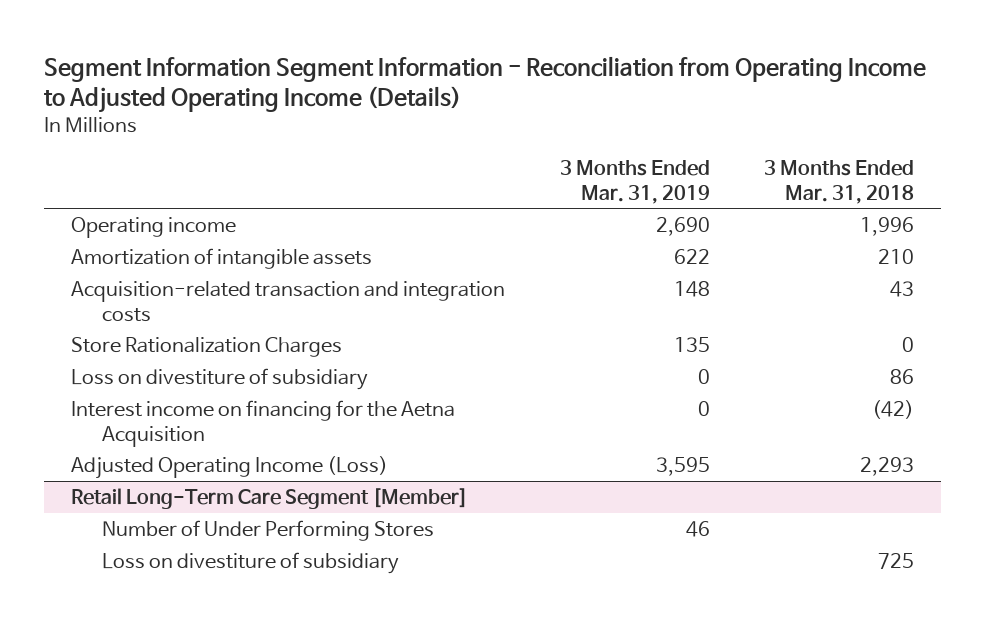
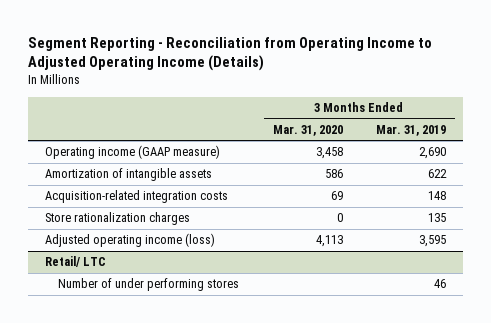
- Segment Information Segment Information - Reconciliation from Operating Income to Adjusted Operating Income (Details)
+ Segment Reporting - Reconciliation from Operating Income to Adjusted Operating Income (Details)
- | 3 Months Ended Mar. 31, 2019 | 3 Months Ended Mar. 31, 2018
+ | 3 Months Ended Mar. 31, 2020 | 3 Months Ended Mar. 31, 2019
- Operating income | 2,690 | 1,996
+ Operating income (GAAP measure) | 3,458 | 2,690
- Acquisition-related transaction and integration costs | 148 | 43
- Store Rationalization Charges | 135 | 0
- Loss on divestiture of subsidiary | 0 | 86
- Interest income on financing for the Aetna Acquisition | 0 | (42)
- Adjusted Operating Income (Loss) | 3,595 | 2,293
- Retail Long-Term Care Segment [Member]
- Number of Under Performing Stores | 46 |
- Loss on divestiture of subsidiary | | 725
+ Acquisition-related integration costs | 69 | 148
+ Store rationalization charges | 0 | 135
+ Adjusted operating income (loss) | 4,113 | 3,595
+ Retail/ LTC
+ Number of under performing stores | | 46

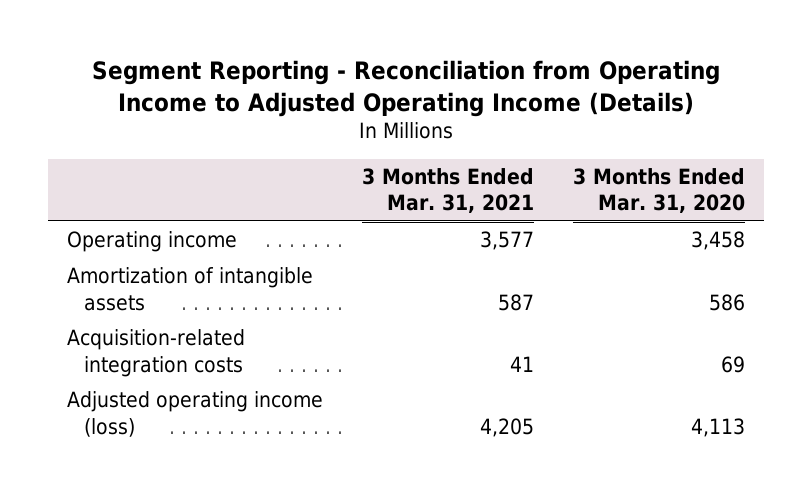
- | 3 Months Ended Mar. 31, 2020 | 3 Months Ended Mar. 31, 2019
+ | 3 Months Ended Mar. 31, 2021 | 3 Months Ended Mar. 31, 2020
- Operating income (GAAP measure) | 3,458 | 2,690
+ Operating income | 3,577 | 3,458
- Store rationalization charges | 0 | 135
- Retail/ LTC
- Number of under performing stores | | 46

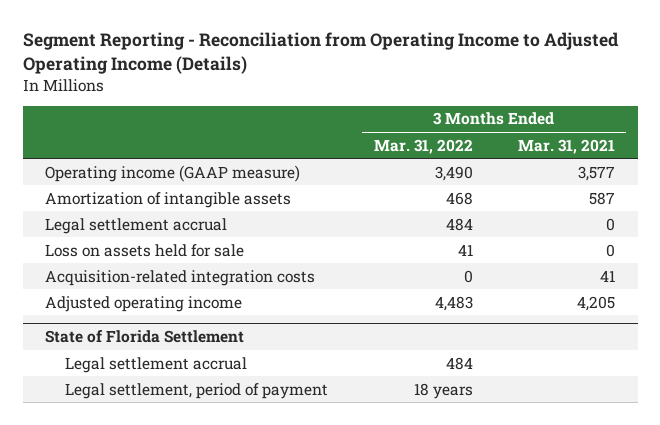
- | 3 Months Ended Mar. 31, 2021 | 3 Months Ended Mar. 31, 2020
+ | 3 Months Ended Mar. 31, 2022 | 3 Months Ended Mar. 31, 2021
- Operating income | 3,577 | 3,458
+ Operating income (GAAP measure) | 3,490 | 3,577
+ Legal settlement accrual | 484 | 0
+ Loss on assets held for sale | 41 | 0
- Adjusted operating income (loss) | 4,205 | 4,113
+ Adjusted operating income | 4,483 | 4,205
+ State of Florida Settlement
+ Legal settlement accrual | 484 |
+ Legal settlement, period of payment | 18 years |

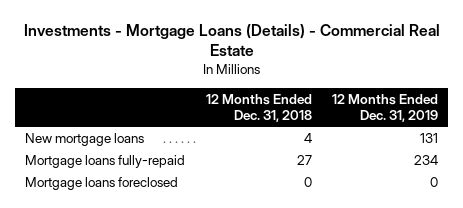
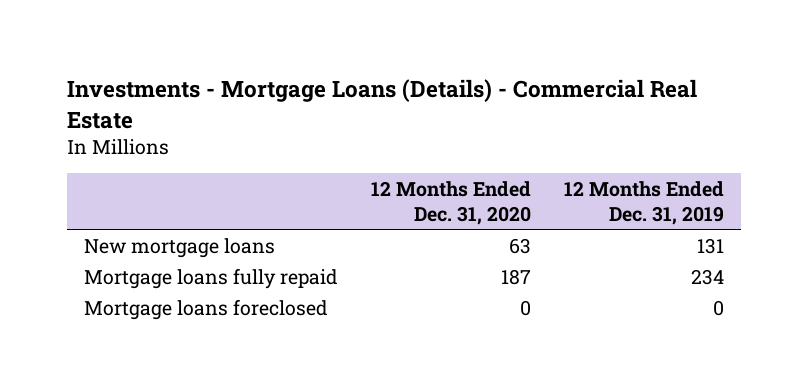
- | 12 Months Ended Dec. 31, 2018 | 12 Months Ended Dec. 31, 2019
+ | 12 Months Ended Dec. 31, 2020 | 12 Months Ended Dec. 31, 2019
- Mortgage loans fully-repaid | 27 | 234
+ Mortgage loans fully repaid | 187 | 234

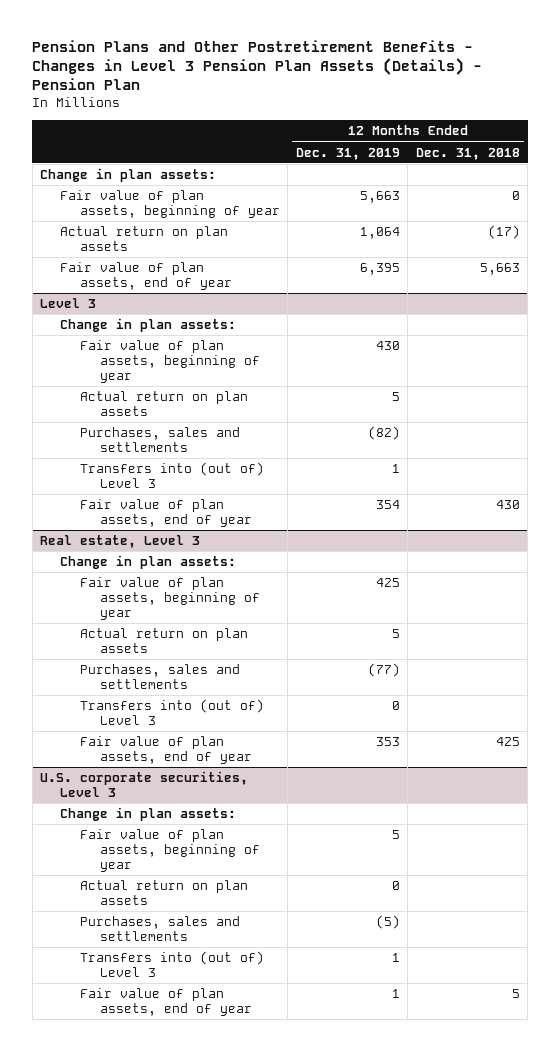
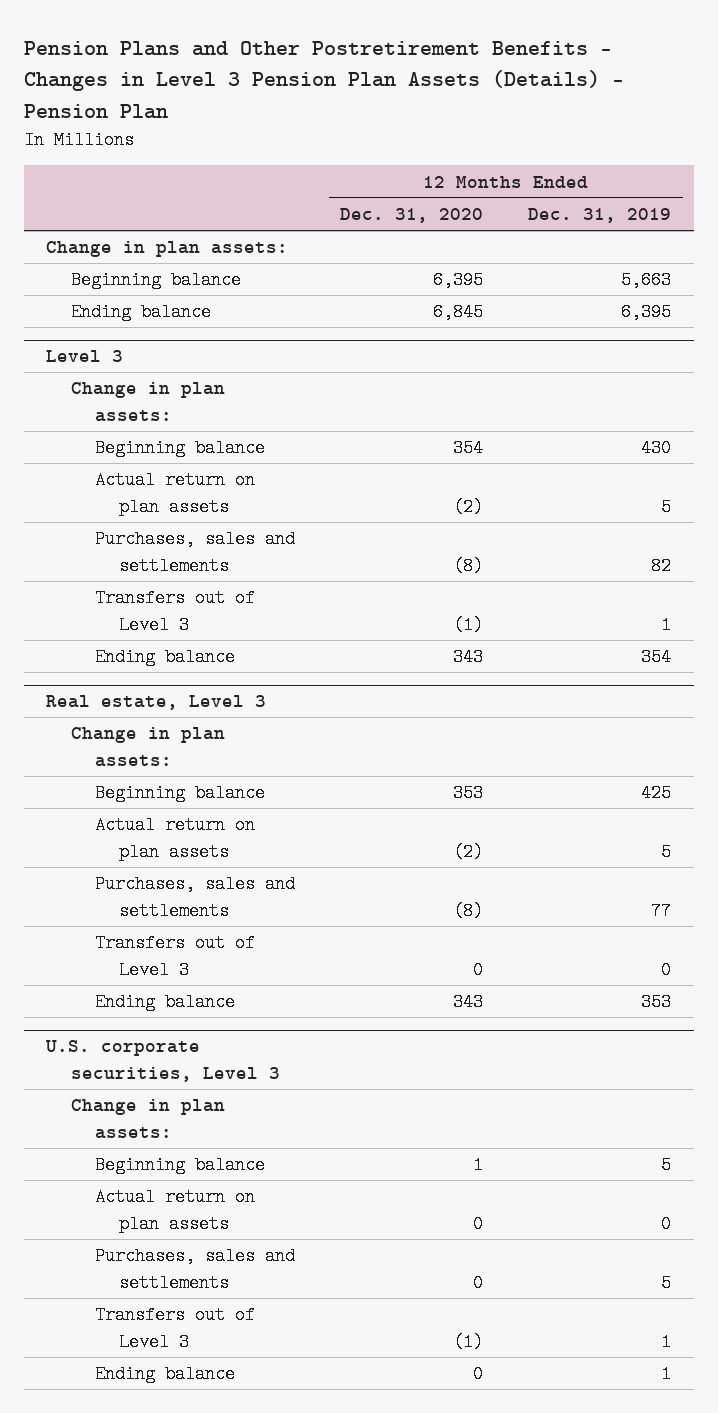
- | 12 Months Ended Dec. 31, 2019 | 12 Months Ended Dec. 31, 2018
+ | 12 Months Ended Dec. 31, 2020 | 12 Months Ended Dec. 31, 2019
- Fair value of plan assets, beginning of year | 5,663 | 0
- Actual return on plan assets | 1,064 | (17)
- Fair value of plan assets, end of year | 6,395 | 5,663
+ Beginning balance | 6,395 | 5,663
+ Ending balance | 6,845 | 6,395
@ Level 3
- Fair value of plan assets, beginning of year | 430 |
+ Beginning balance | 354 | 430
- Purchases, sales and settlements | (82) |
- Transfers into (out of) Level 3 | 1 |
- Fair value of plan assets, end of year | 354 | 430
+ Purchases, sales and settlements | (8) | 82
+ Transfers out of Level 3 | (1) | 1
+ Ending balance | 343 | 354
@ Real estate, Level 3
- Fair value of plan assets, beginning of year | 425 |
+ Beginning balance | 353 | 425
- Purchases, sales and settlements | (77) |
- Transfers into (out of) Level 3 | 0 |
- Fair value of plan assets, end of year | 353 | 425
+ Purchases, sales and settlements | (8) | 77
+ Transfers out of Level 3 | 0 | 0
+ Ending balance | 343 | 353
@ U.S. corporate securities, Level 3
- Fair value of plan assets, beginning of year | 5 |
+ Beginning balance | 1 | 5
- Purchases, sales and settlements | (5) |
- Transfers into (out of) Level 3 | 1 |
- Fair value of plan assets, end of year | 1 | 5
+ Purchases, sales and settlements | 0 | 5
+ Transfers out of Level 3 | (1) | 1
+ Ending balance | 0 | 1

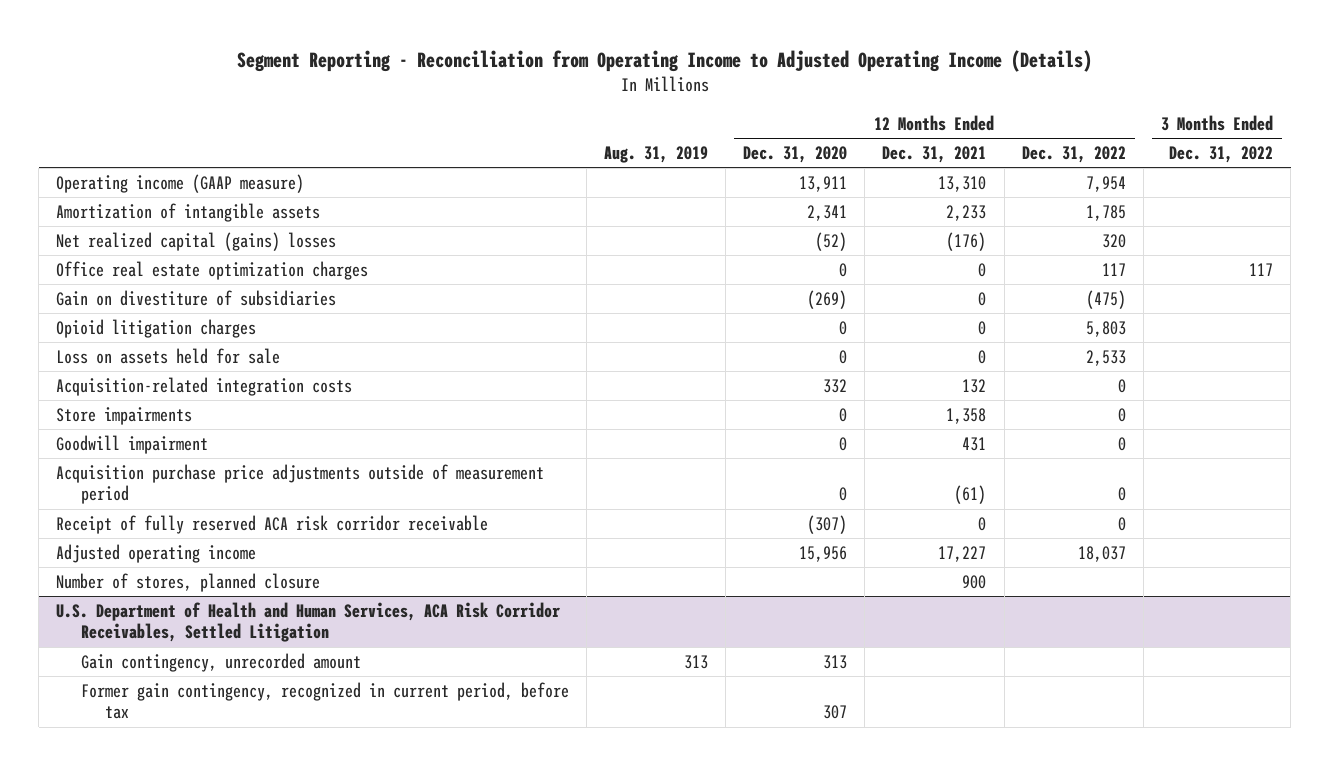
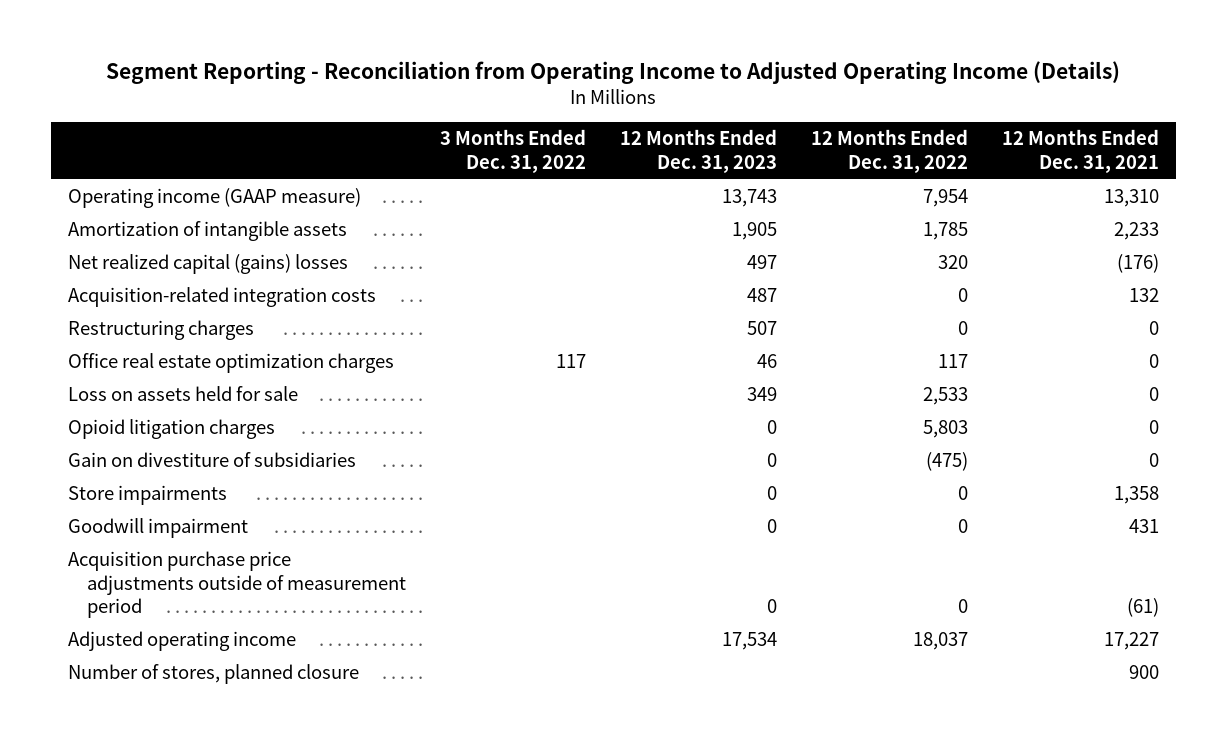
- | Aug. 31, 2019 | 12 Months Ended Dec. 31, 2020 | 12 Months Ended Dec. 31, 2021 | 12 Months Ended Dec. 31, 2022 | 3 Months Ended Dec. 31, 2022
+ | 3 Months Ended Dec. 31, 2022 | 12 Months Ended Dec. 31, 2023 | 12 Months Ended Dec. 31, 2022 | 12 Months Ended Dec. 31, 2021
moved up: Acquisition-related integration costs | | 487 | 0 | 132
+ Restructuring charges | | 507 | 0 | 0
moved down: Opioid litigation charges | | 0 | 5,803 | 0
moved down: Gain on divestiture of subsidiaries | | 0 | (475) | 0
- Receipt of fully reserved ACA risk corridor receivable | | (307) | 0 | 0 |
- U.S. Department of Health and Human Services, ACA Risk Corridor Receivables, Settled Litigation
- Gain contingency, unrecorded amount | 313 | 313 | | |
- Former gain contingency, recognized in current period, before tax | | 307 | | |

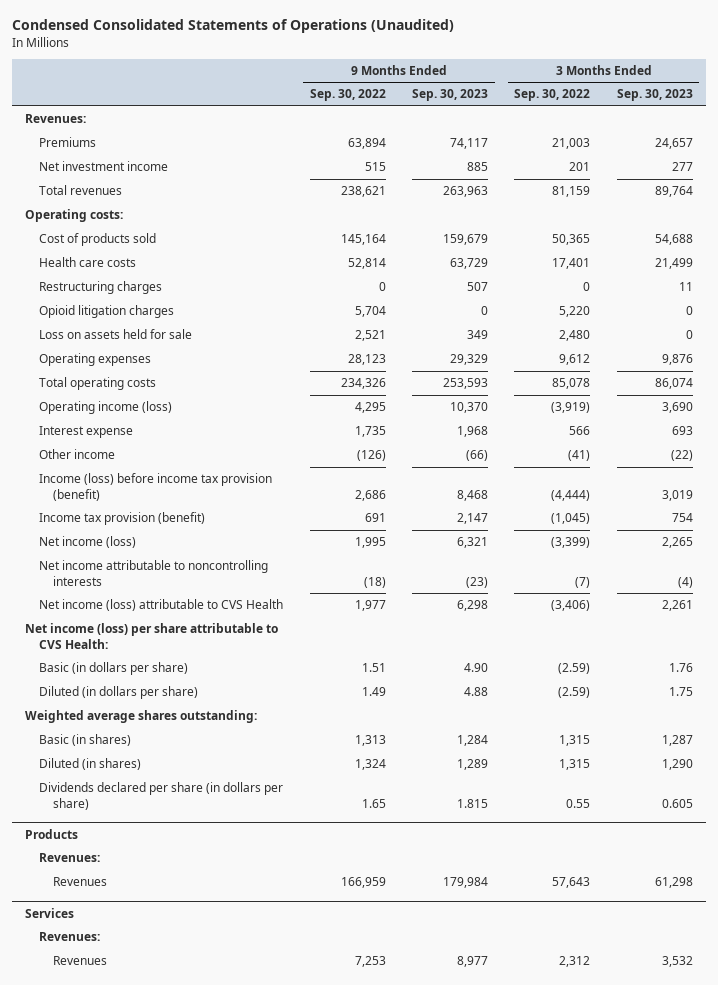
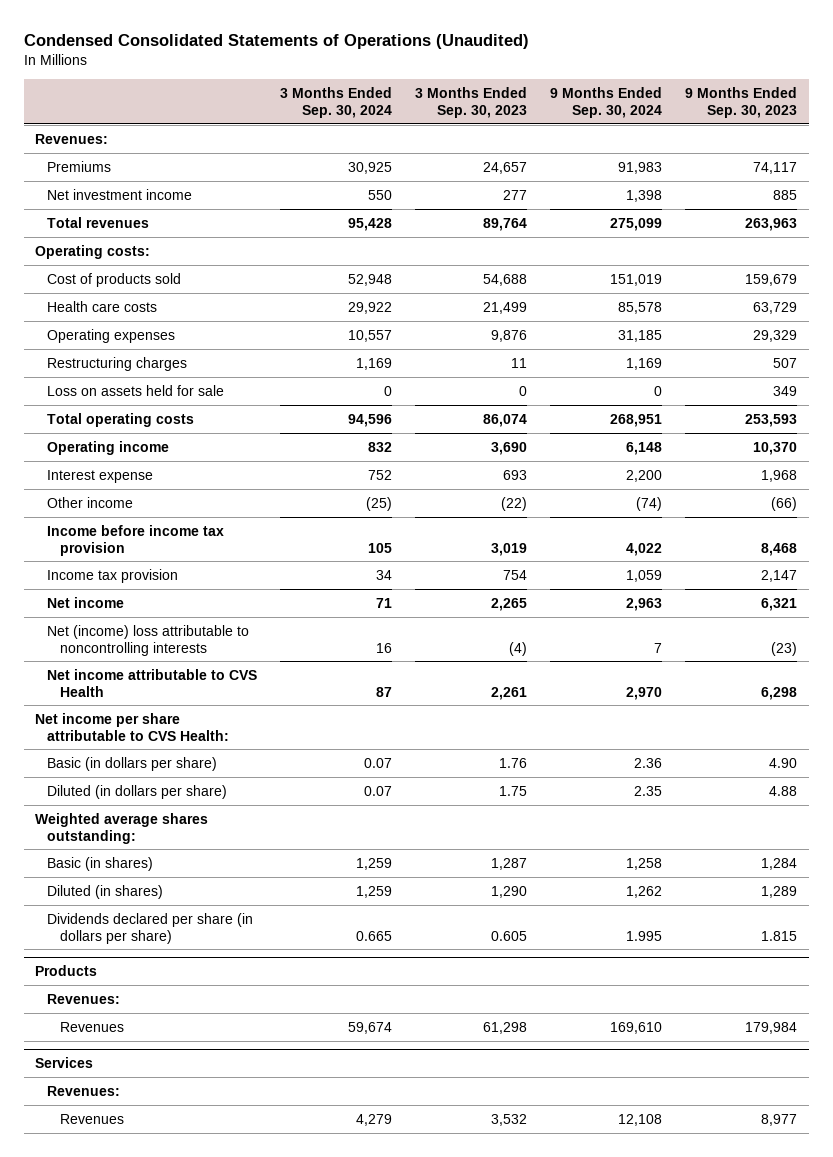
- | 9 Months Ended Sep. 30, 2022 | 9 Months Ended Sep. 30, 2023 | 3 Months Ended Sep. 30, 2022 | 3 Months Ended Sep. 30, 2023
+ | 3 Months Ended Sep. 30, 2024 | 3 Months Ended Sep. 30, 2023 | 9 Months Ended Sep. 30, 2024 | 9 Months Ended Sep. 30, 2023
moved up: Operating expenses | 10,557 | 9,876 | 31,185 | 29,329
- Opioid litigation charges | 5,704 | 0 | 5,220 | 0
- Operating income (loss) | 4,295 | 10,370 | (3,919) | 3,690
+ Operating income | 832 | 3,690 | 6,148 | 10,370
- Income (loss) before income tax provision (benefit) | 2,686 | 8,468 | (4,444) | 3,019
- Income tax provision (benefit) | 691 | 2,147 | (1,045) | 754
- Net income (loss) | 1,995 | 6,321 | (3,399) | 2,265
- Net income attributable to noncontrolling interests | (18) | (23) | (7) | (4)
- Net income (loss) attributable to CVS Health | 1,977 | 6,298 | (3,406) | 2,261
- Net income (loss) per share attributable to CVS Health:
+ Income before income tax provision | 105 | 3,019 | 4,022 | 8,468
+ Income tax provision | 34 | 754 | 1,059 | 2,147
+ Net income | 71 | 2,265 | 2,963 | 6,321
+ Net (income) loss attributable to noncontrolling interests | 16 | (4) | 7 | (23)
+ Net income attributable to CVS Health | 87 | 2,261 | 2,970 | 6,298
+ Net income per share attributable to CVS Health:

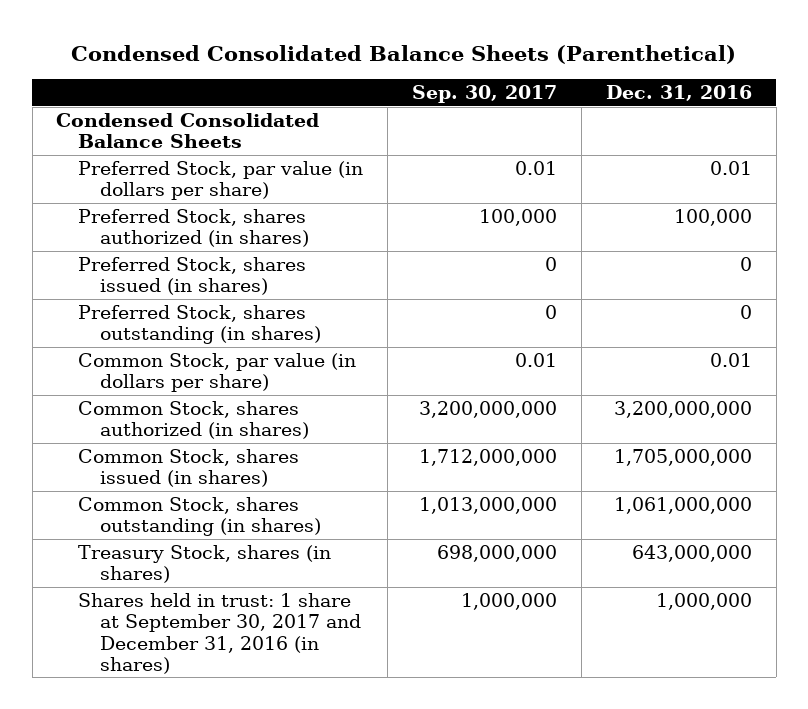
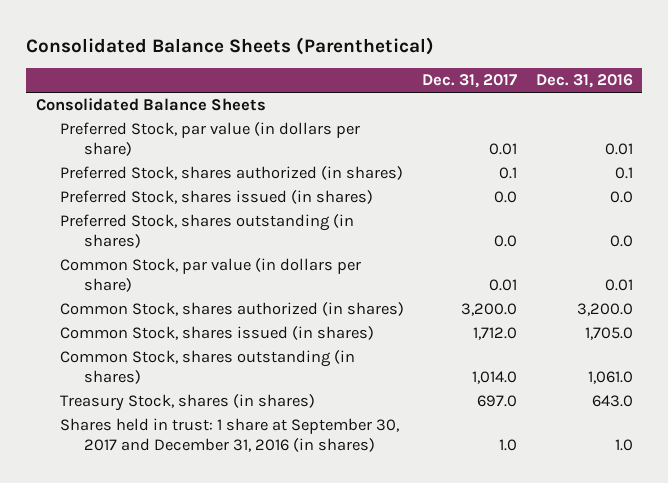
- Condensed Consolidated Balance Sheets (Parenthetical)
+ Consolidated Balance Sheets (Parenthetical)
- | Sep. 30, 2017 | Dec. 31, 2016
+ | Dec. 31, 2017 | Dec. 31, 2016
- Condensed Consolidated Balance Sheets
+ Consolidated Balance Sheets
- Preferred Stock, shares authorized (in shares) | 100,000 | 100,000
- Preferred Stock, shares issued (in shares) | 0 | 0
- Preferred Stock, shares outstanding (in shares) | 0 | 0
+ Preferred Stock, shares authorized (in shares) | 0.1 | 0.1
+ Preferred Stock, shares issued (in shares) | 0.0 | 0.0
+ Preferred Stock, shares outstanding (in shares) | 0.0 | 0.0
- Common Stock, shares authorized (in shares) | 3,200,000,000 | 3,200,000,000
- Common Stock, shares issued (in shares) | 1,712,000,000 | 1,705,000,000
- Common Stock, shares outstanding (in shares) | 1,013,000,000 | 1,061,000,000
- Treasury Stock, shares (in shares) | 698,000,000 | 643,000,000
- Shares held in trust: 1 share at September 30, 2017 and December 31, 2016 (in shares) | 1,000,000 | 1,000,000
+ Common Stock, shares authorized (in shares) | 3,200.0 | 3,200.0
+ Common Stock, shares issued (in shares) | 1,712.0 | 1,705.0
+ Common Stock, shares outstanding (in shares) | 1,014.0 | 1,061.0
+ Treasury Stock, shares (in shares) | 697.0 | 643.0
+ Shares held in trust: 1 share at September 30, 2017 and December 31, 2016 (in shares) | 1.0 | 1.0

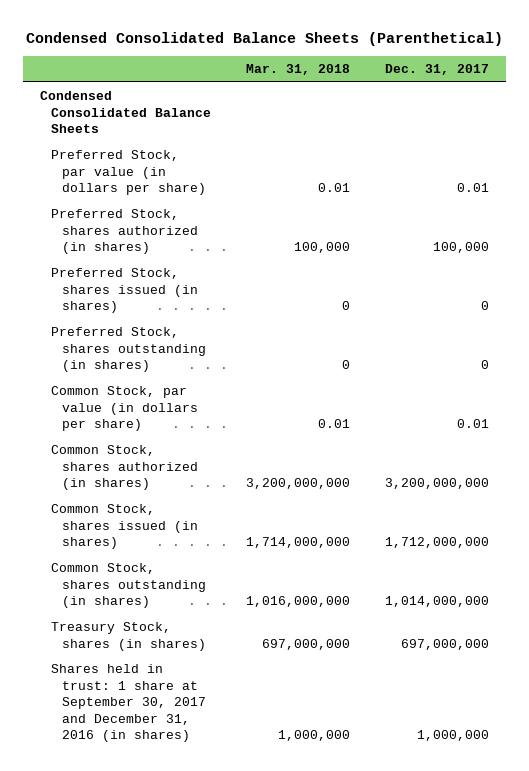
- Consolidated Balance Sheets (Parenthetical)
+ Condensed Consolidated Balance Sheets (Parenthetical)
- | Dec. 31, 2017 | Dec. 31, 2016
+ | Mar. 31, 2018 | Dec. 31, 2017
- Consolidated Balance Sheets
+ Condensed Consolidated Balance Sheets
- Preferred Stock, shares authorized (in shares) | 0.1 | 0.1
- Preferred Stock, shares issued (in shares) | 0.0 | 0.0
- Preferred Stock, shares outstanding (in shares) | 0.0 | 0.0
+ Preferred Stock, shares authorized (in shares) | 100,000 | 100,000
+ Preferred Stock, shares issued (in shares) | 0 | 0
+ Preferred Stock, shares outstanding (in shares) | 0 | 0
- Common Stock, shares authorized (in shares) | 3,200.0 | 3,200.0
- Common Stock, shares issued (in shares) | 1,712.0 | 1,705.0
- Common Stock, shares outstanding (in shares) | 1,014.0 | 1,061.0
- Treasury Stock, shares (in shares) | 697.0 | 643.0
- Shares held in trust: 1 share at September 30, 2017 and December 31, 2016 (in shares) | 1.0 | 1.0
+ Common Stock, shares authorized (in shares) | 3,200,000,000 | 3,200,000,000
+ Common Stock, shares issued (in shares) | 1,714,000,000 | 1,712,000,000
+ Common Stock, shares outstanding (in shares) | 1,016,000,000 | 1,014,000,000
+ Treasury Stock, shares (in shares) | 697,000,000 | 697,000,000
+ Shares held in trust: 1 share at September 30, 2017 and December 31, 2016 (in shares) | 1,000,000 | 1,000,000

